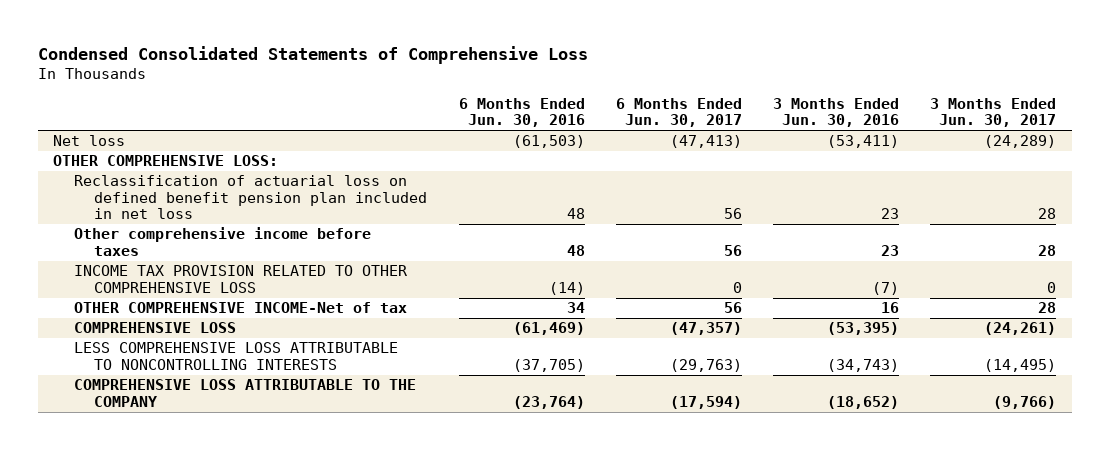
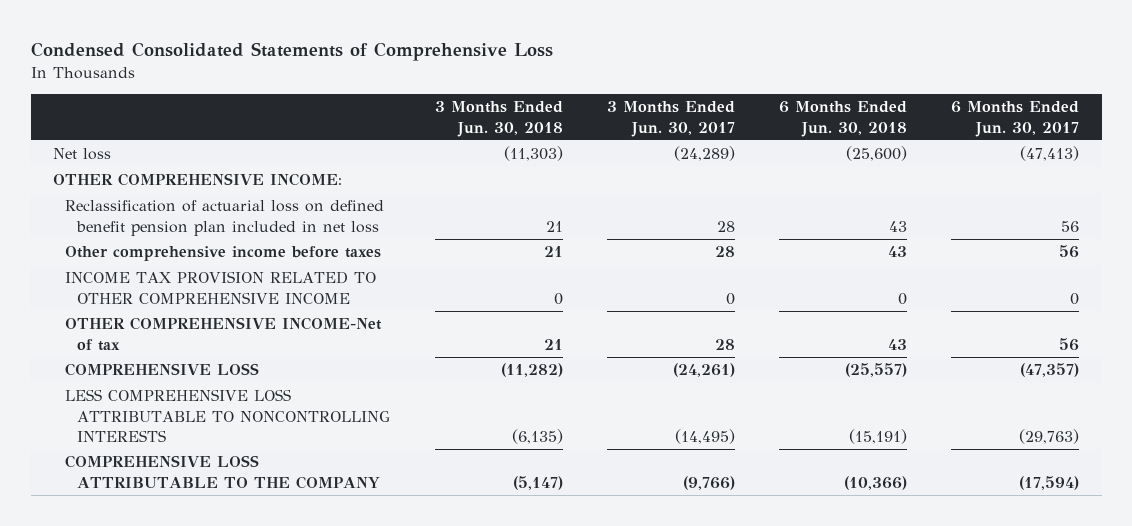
- | 6 Months Ended Jun. 30, 2016 | 6 Months Ended Jun. 30, 2017 | 3 Months Ended Jun. 30, 2016 | 3 Months Ended Jun. 30, 2017
+ | 3 Months Ended Jun. 30, 2018 | 3 Months Ended Jun. 30, 2017 | 6 Months Ended Jun. 30, 2018 | 6 Months Ended Jun. 30, 2017
- OTHER COMPREHENSIVE LOSS:
+ OTHER COMPREHENSIVE INCOME:
- INCOME TAX PROVISION RELATED TO OTHER COMPREHENSIVE LOSS | (14) | 0 | (7) | 0
+ INCOME TAX PROVISION RELATED TO OTHER COMPREHENSIVE INCOME | 0 | 0 | 0 | 0

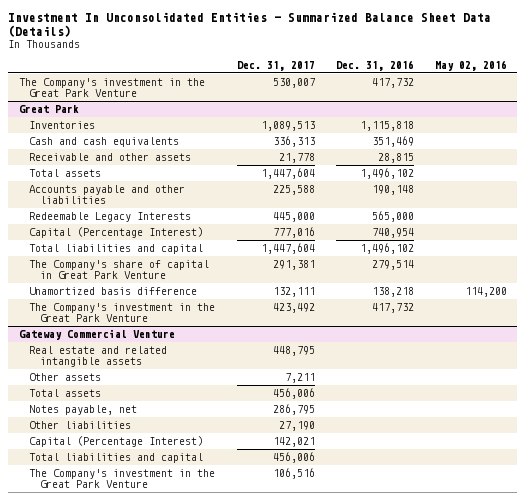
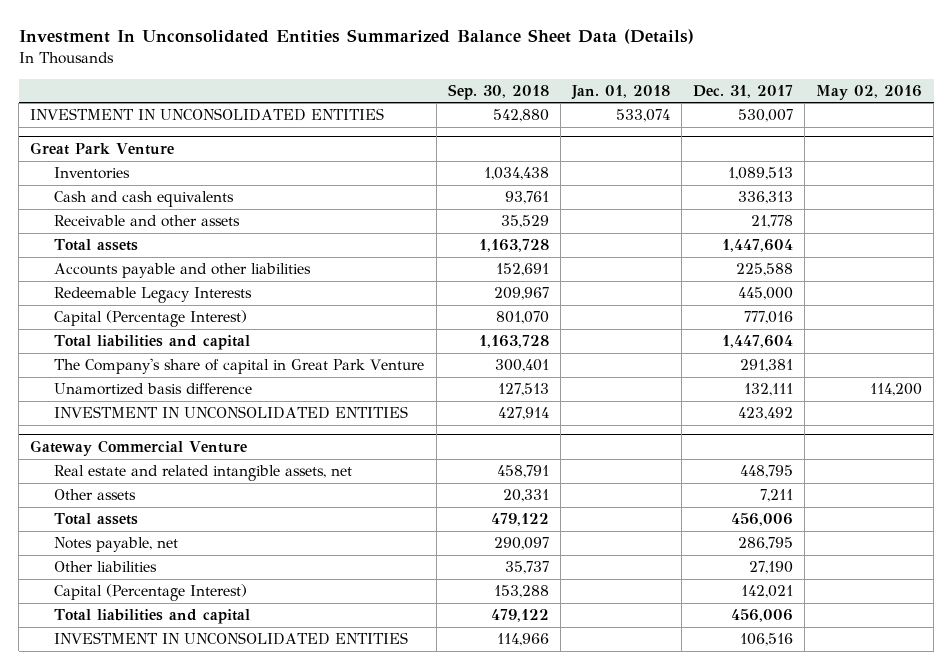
- Investment In Unconsolidated Entities - Summarized Balance Sheet Data (Details)
+ Investment In Unconsolidated Entities Summarized Balance Sheet Data (Details)
- | Dec. 31, 2017 | Dec. 31, 2016 | May 02, 2016
+ | Sep. 30, 2018 | Jan. 01, 2018 | Dec. 31, 2017 | May 02, 2016
- The Company's investment in the Great Park Venture | 530,007 | 417,732 |
- Great Park
+ INVESTMENT IN UNCONSOLIDATED ENTITIES | 542,880 | 533,074 | 530,007 |
+ Great Park Venture
- The Company's investment in the Great Park Venture | 423,492 | 417,732 |
+ INVESTMENT IN UNCONSOLIDATED ENTITIES | 427,914 | | 423,492 |
@ Gateway Commercial Venture
- Real estate and related intangible assets | 448,795 | |
+ Real estate and related intangible assets, net | 458,791 | | 448,795 |
- The Company's investment in the Great Park Venture | 106,516 | |
+ INVESTMENT IN UNCONSOLIDATED ENTITIES | 114,966 | | 106,516 |

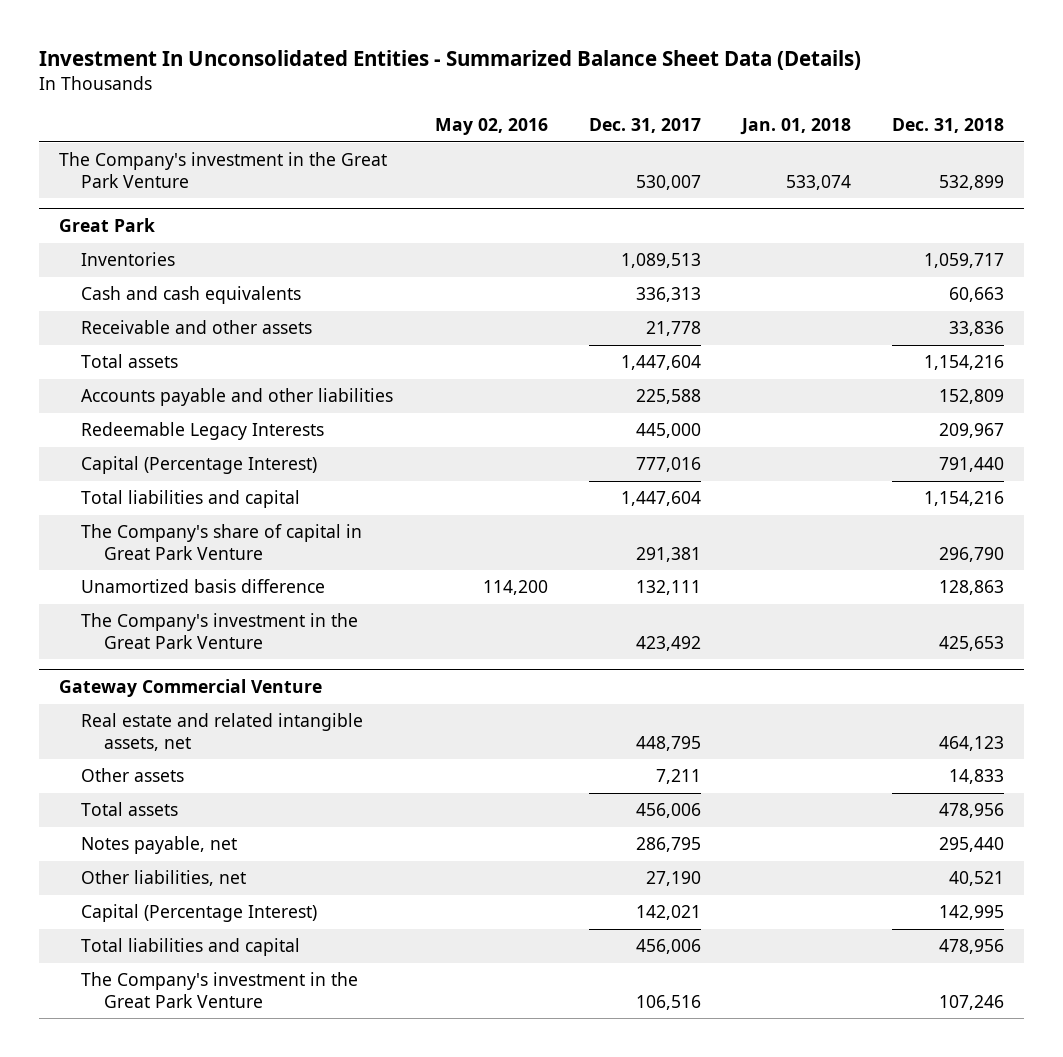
- Investment In Unconsolidated Entities Summarized Balance Sheet Data (Details)
+ Investment In Unconsolidated Entities - Summarized Balance Sheet Data (Details)
- | Sep. 30, 2018 | Jan. 01, 2018 | Dec. 31, 2017 | May 02, 2016
+ | May 02, 2016 | Dec. 31, 2017 | Jan. 01, 2018 | Dec. 31, 2018
- INVESTMENT IN UNCONSOLIDATED ENTITIES | 542,880 | 533,074 | 530,007 |
- Great Park Venture
+ The Company's investment in the Great Park Venture | | 530,007 | 533,074 | 532,899
+ Great Park
- INVESTMENT IN UNCONSOLIDATED ENTITIES | 427,914 | | 423,492 |
+ The Company's investment in the Great Park Venture | | 423,492 | | 425,653
@ Gateway Commercial Venture
- Other liabilities | 35,737 | | 27,190 |
+ Other liabilities, net | | 27,190 | | 40,521
- INVESTMENT IN UNCONSOLIDATED ENTITIES | 114,966 | | 106,516 |
+ The Company's investment in the Great Park Venture | | 106,516 | | 107,246

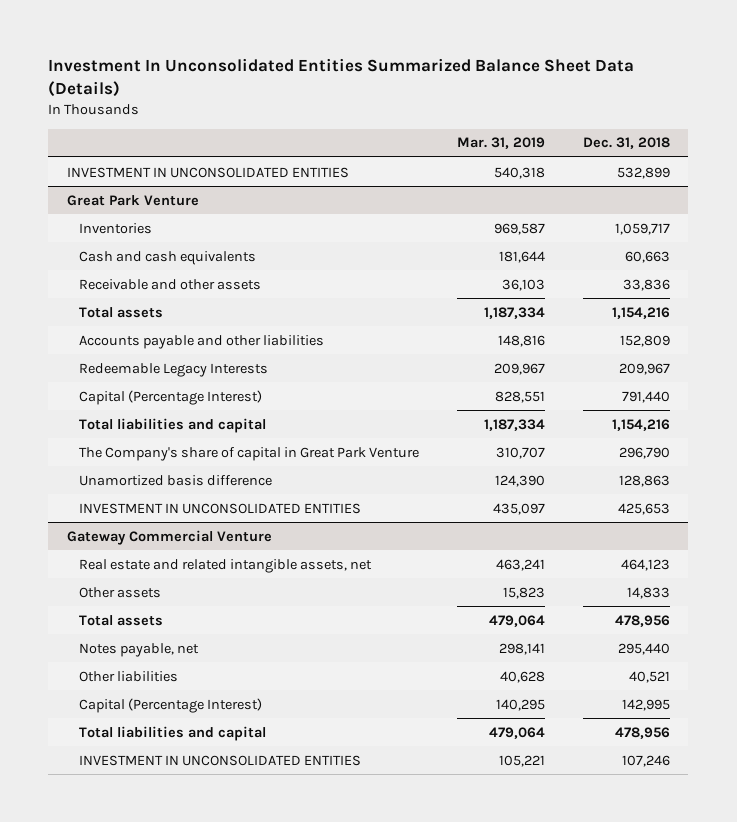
- Investment In Unconsolidated Entities - Summarized Balance Sheet Data (Details)
+ Investment In Unconsolidated Entities Summarized Balance Sheet Data (Details)
- | May 02, 2016 | Dec. 31, 2017 | Jan. 01, 2018 | Dec. 31, 2018
+ | Mar. 31, 2019 | Dec. 31, 2018
- The Company's investment in the Great Park Venture | | 530,007 | 533,074 | 532,899
- Great Park
+ INVESTMENT IN UNCONSOLIDATED ENTITIES | 540,318 | 532,899
+ Great Park Venture
- The Company's investment in the Great Park Venture | | 423,492 | | 425,653
+ INVESTMENT IN UNCONSOLIDATED ENTITIES | 435,097 | 425,653
@ Gateway Commercial Venture
- Other liabilities, net | | 27,190 | | 40,521
+ Other liabilities | 40,628 | 40,521
- The Company's investment in the Great Park Venture | | 106,516 | | 107,246
+ INVESTMENT IN UNCONSOLIDATED ENTITIES | 105,221 | 107,246

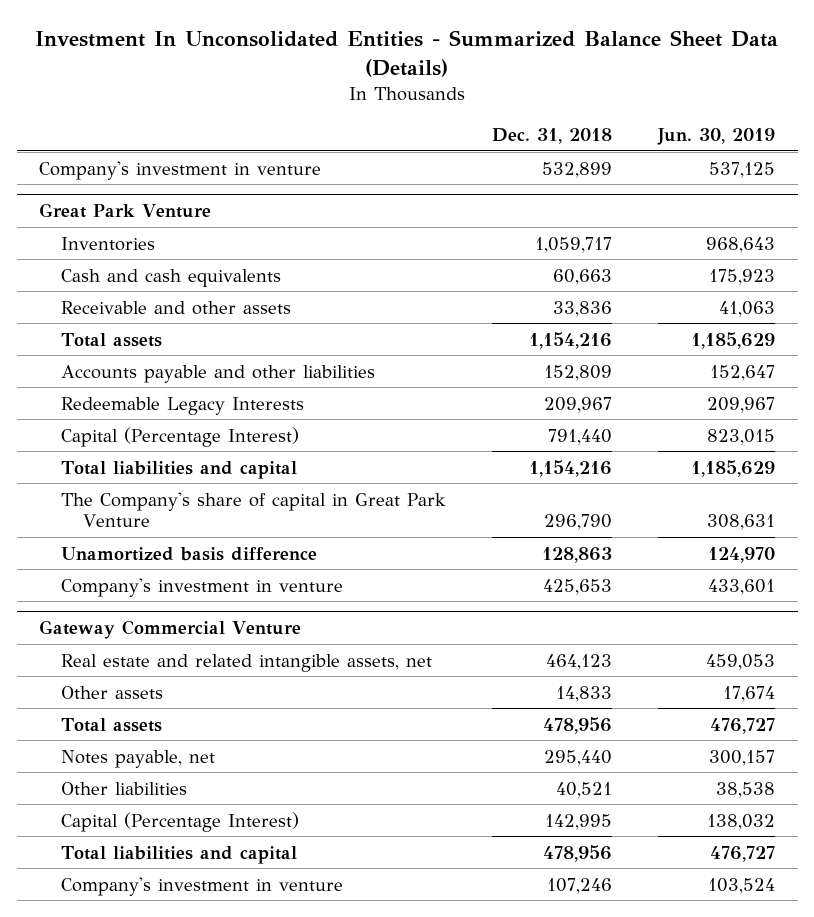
- Investment In Unconsolidated Entities Summarized Balance Sheet Data (Details)
+ Investment In Unconsolidated Entities - Summarized Balance Sheet Data (Details)
- | Mar. 31, 2019 | Dec. 31, 2018
+ | Dec. 31, 2018 | Jun. 30, 2019
- INVESTMENT IN UNCONSOLIDATED ENTITIES | 540,318 | 532,899
+ Company's investment in venture | 532,899 | 537,125
@ Great Park Venture
- INVESTMENT IN UNCONSOLIDATED ENTITIES | 435,097 | 425,653
+ Company's investment in venture | 425,653 | 433,601
@ Gateway Commercial Venture
- INVESTMENT IN UNCONSOLIDATED ENTITIES | 105,221 | 107,246
+ Company's investment in venture | 107,246 | 103,524

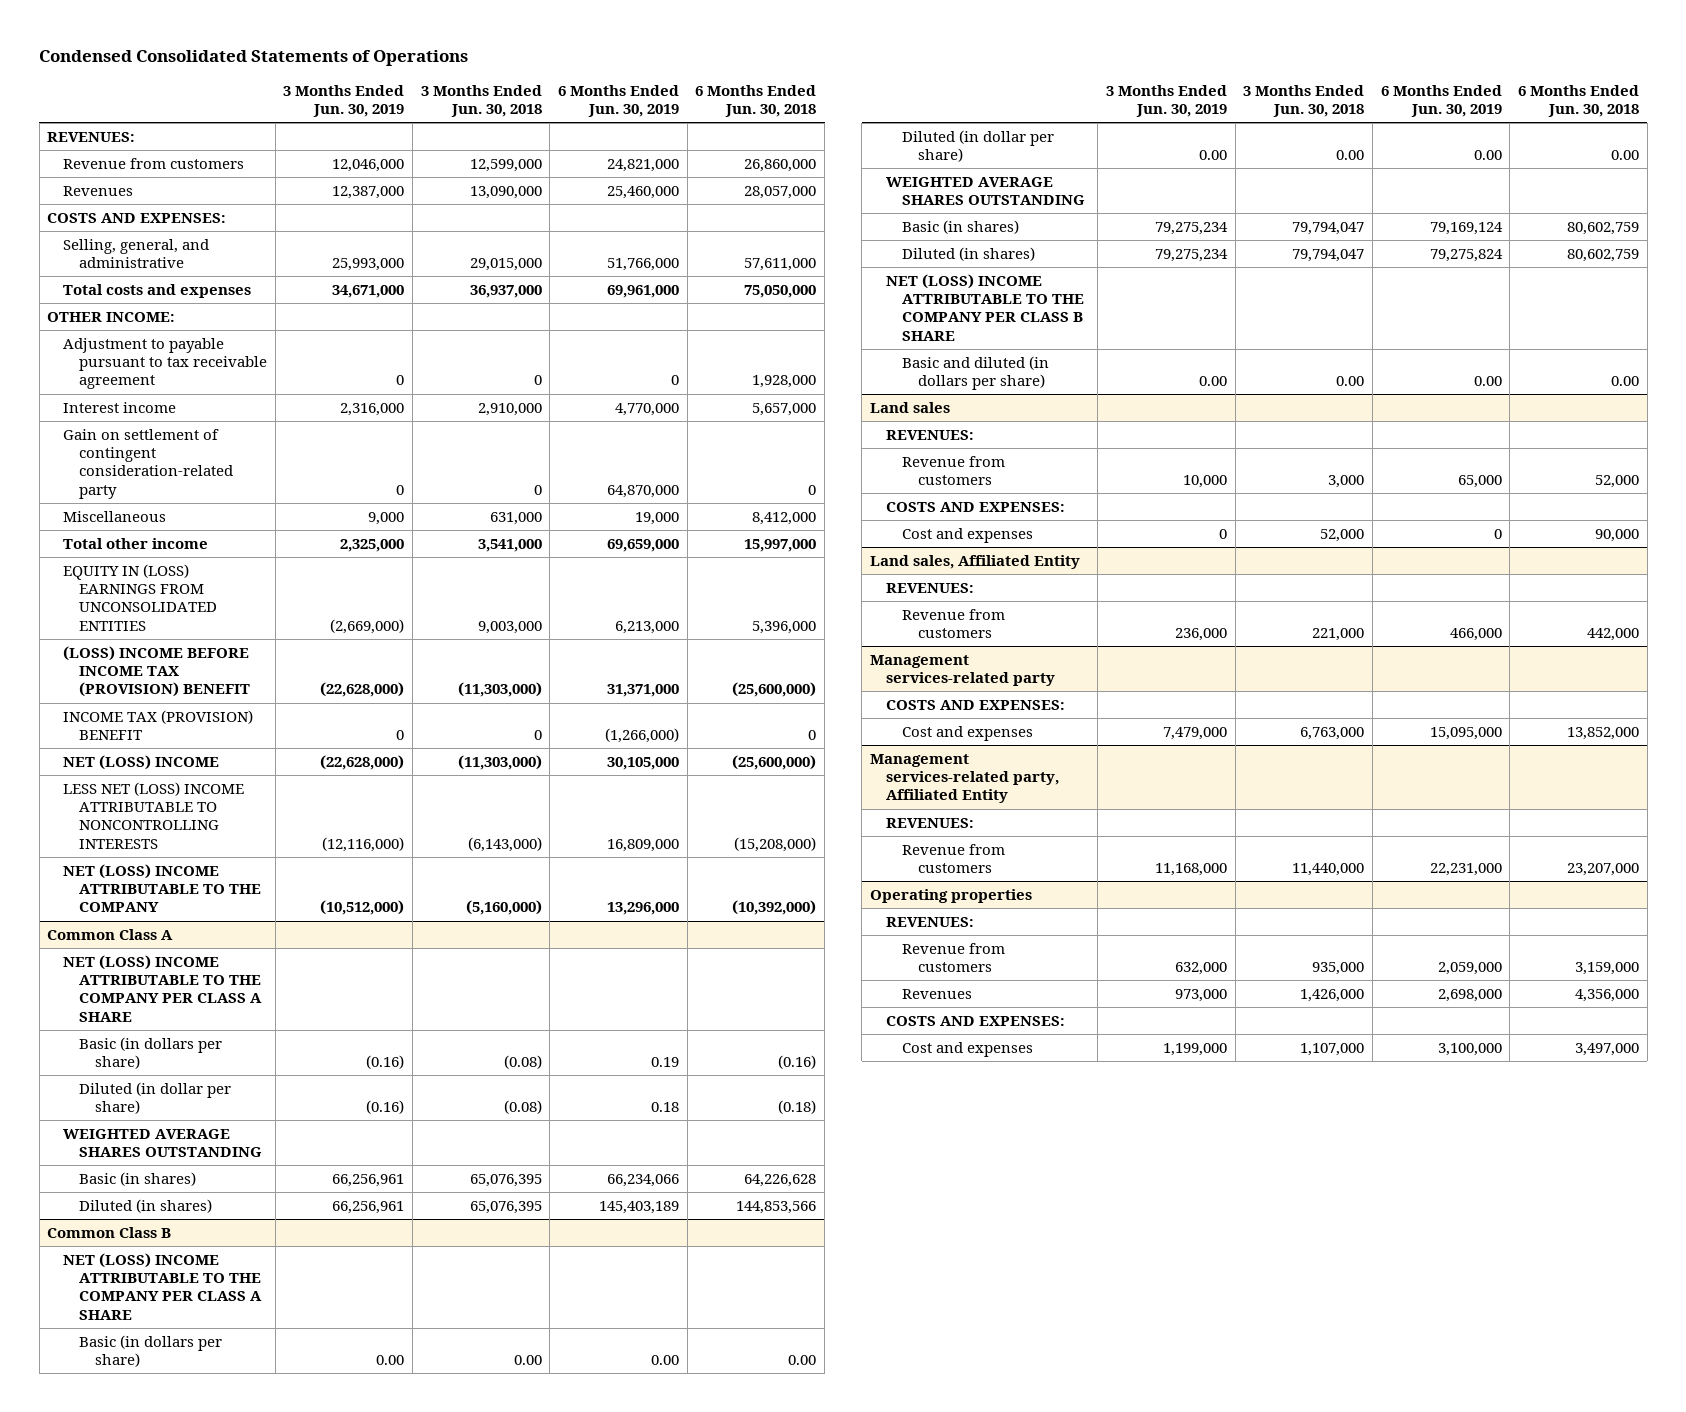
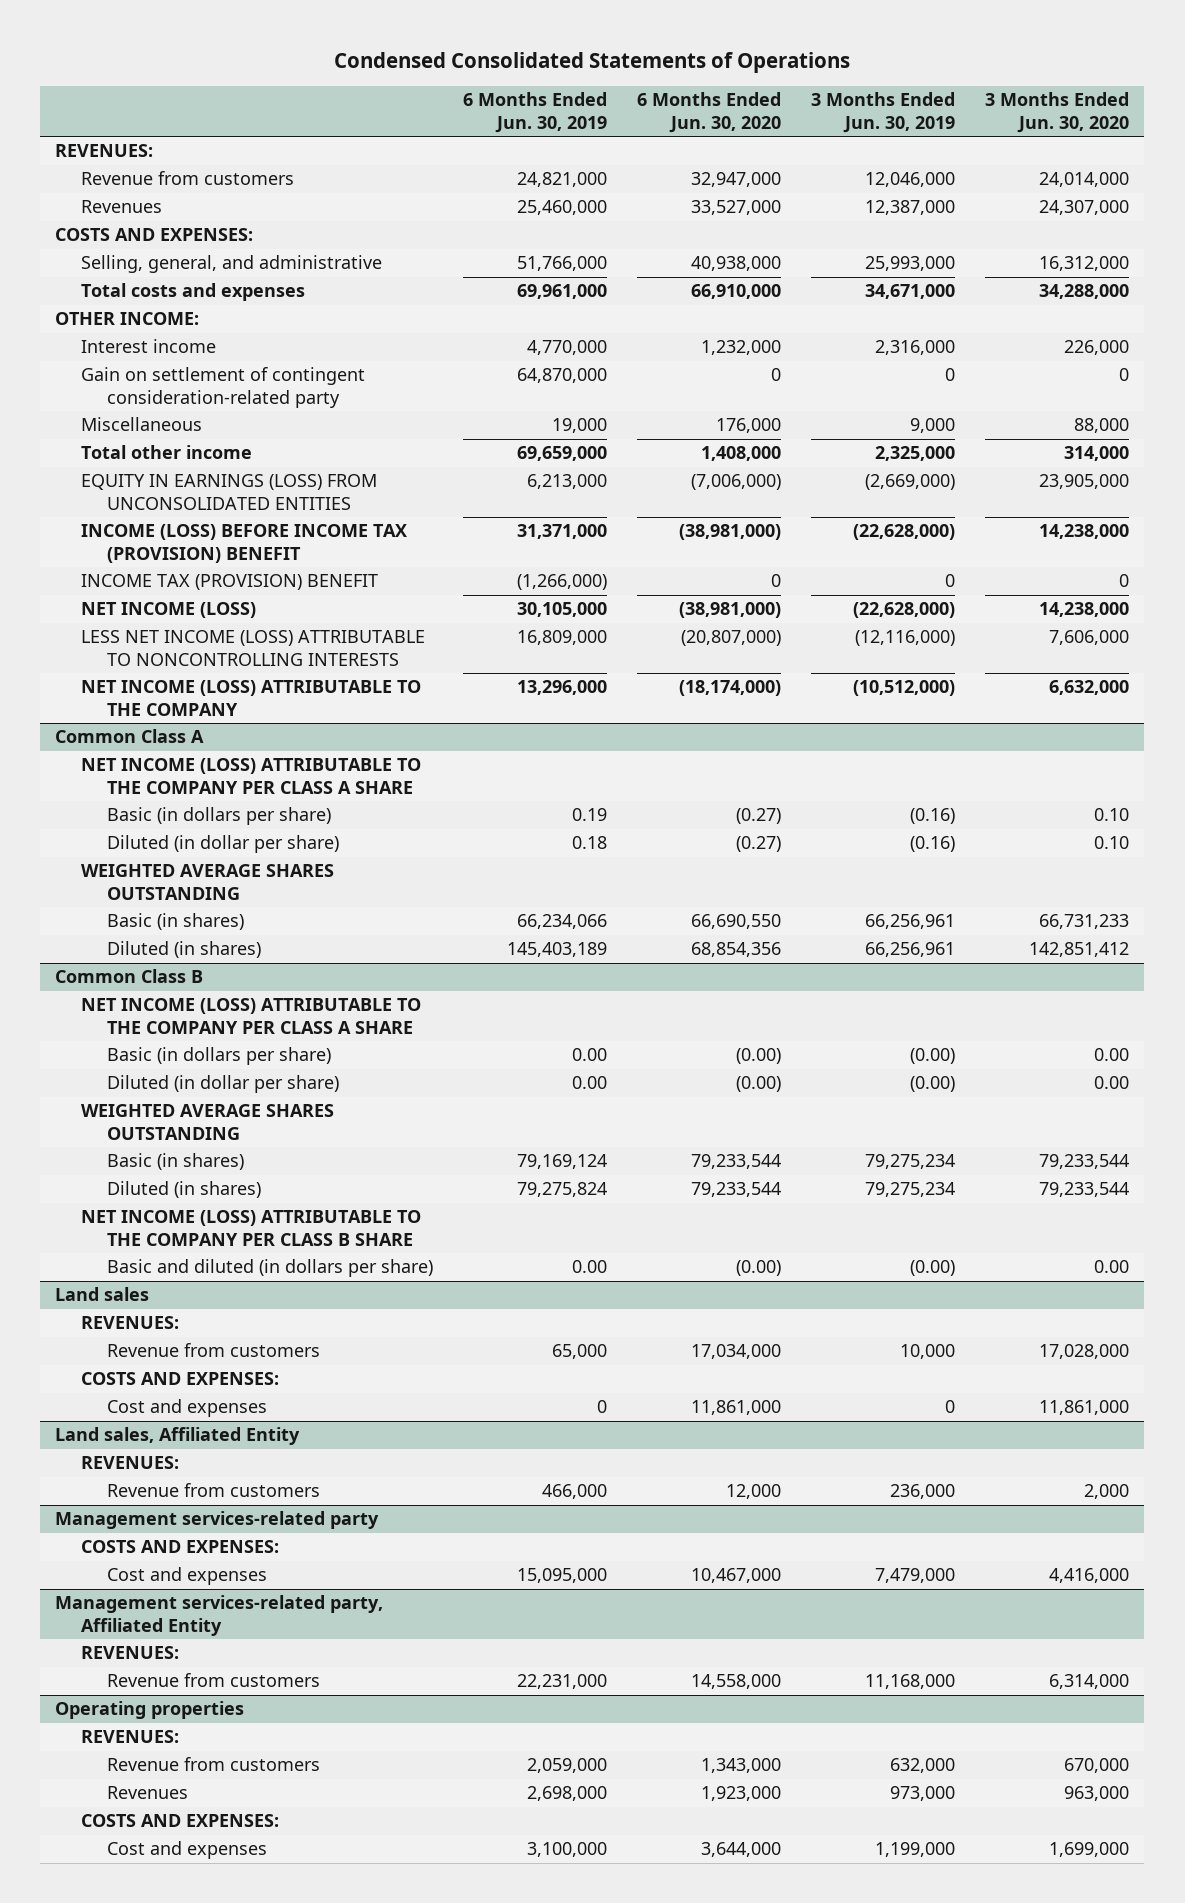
- | 3 Months Ended Jun. 30, 2019 | 3 Months Ended Jun. 30, 2018 | 6 Months Ended Jun. 30, 2019 | 6 Months Ended Jun. 30, 2018
+ | 6 Months Ended Jun. 30, 2019 | 6 Months Ended Jun. 30, 2020 | 3 Months Ended Jun. 30, 2019 | 3 Months Ended Jun. 30, 2020
- Adjustment to payable pursuant to tax receivable agreement | 0 | 0 | 0 | 1,928,000
- EQUITY IN (LOSS) EARNINGS FROM UNCONSOLIDATED ENTITIES | (2,669,000) | 9,003,000 | 6,213,000 | 5,396,000
- (LOSS) INCOME BEFORE INCOME TAX (PROVISION) BENEFIT | (22,628,000) | (11,303,000) | 31,371,000 | (25,600,000)
+ EQUITY IN EARNINGS (LOSS) FROM UNCONSOLIDATED ENTITIES | 6,213,000 | (7,006,000) | (2,669,000) | 23,905,000
+ INCOME (LOSS) BEFORE INCOME TAX (PROVISION) BENEFIT | 31,371,000 | (38,981,000) | (22,628,000) | 14,238,000
- NET (LOSS) INCOME | (22,628,000) | (11,303,000) | 30,105,000 | (25,600,000)
- LESS NET (LOSS) INCOME ATTRIBUTABLE TO NONCONTROLLING INTERESTS | (12,116,000) | (6,143,000) | 16,809,000 | (15,208,000)
- NET (LOSS) INCOME ATTRIBUTABLE TO THE COMPANY | (10,512,000) | (5,160,000) | 13,296,000 | (10,392,000)
+ NET INCOME (LOSS) | 30,105,000 | (38,981,000) | (22,628,000) | 14,238,000
+ LESS NET INCOME (LOSS) ATTRIBUTABLE TO NONCONTROLLING INTERESTS | 16,809,000 | (20,807,000) | (12,116,000) | 7,606,000
+ NET INCOME (LOSS) ATTRIBUTABLE TO THE COMPANY | 13,296,000 | (18,174,000) | (10,512,000) | 6,632,000
@ Common Class A
- NET (LOSS) INCOME ATTRIBUTABLE TO THE COMPANY PER CLASS A SHARE
+ NET INCOME (LOSS) ATTRIBUTABLE TO THE COMPANY PER CLASS A SHARE
@ Common Class B
- NET (LOSS) INCOME ATTRIBUTABLE TO THE COMPANY PER CLASS A SHARE
- Basic (in dollars per share) | 0.00 | 0.00 | 0.00 | 0.00
- Diluted (in dollar per share) | 0.00 | 0.00 | 0.00 | 0.00
+ NET INCOME (LOSS) ATTRIBUTABLE TO THE COMPANY PER CLASS A SHARE
+ Basic (in dollars per share) | 0.00 | (0.00) | (0.00) | 0.00
+ Diluted (in dollar per share) | 0.00 | (0.00) | (0.00) | 0.00
- NET (LOSS) INCOME ATTRIBUTABLE TO THE COMPANY PER CLASS B SHARE
- Basic and diluted (in dollars per share) | 0.00 | 0.00 | 0.00 | 0.00
+ NET INCOME (LOSS) ATTRIBUTABLE TO THE COMPANY PER CLASS B SHARE
+ Basic and diluted (in dollars per share) | 0.00 | (0.00) | (0.00) | 0.00

